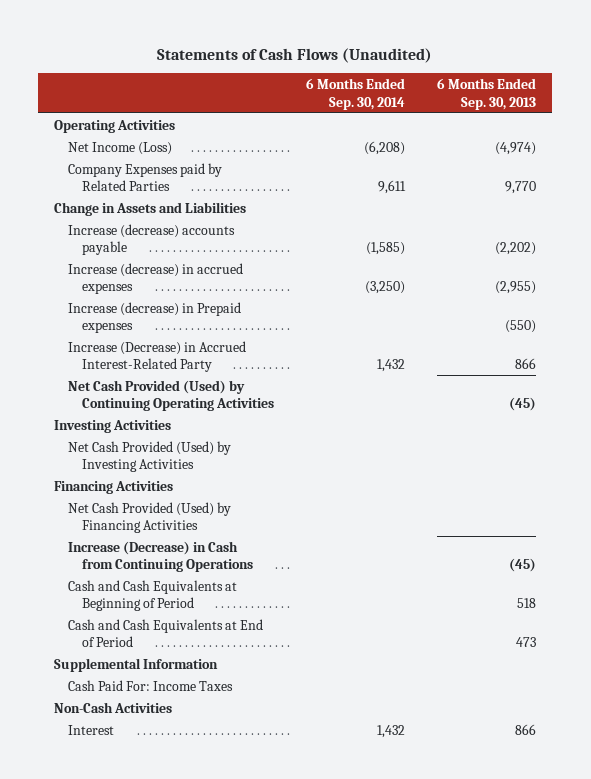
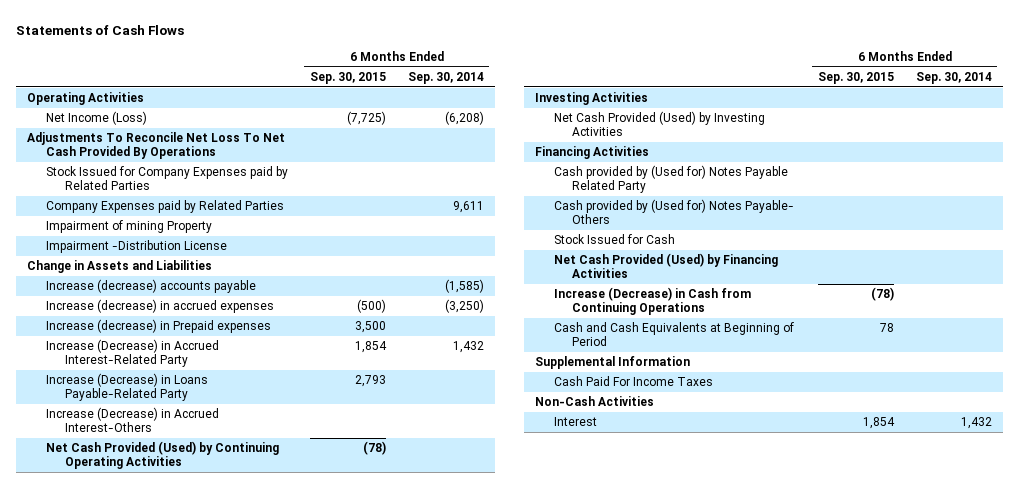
- Statements of Cash Flows (Unaudited)
+ Statements of Cash Flows
- | 6 Months Ended Sep. 30, 2014 | 6 Months Ended Sep. 30, 2013
+ | 6 Months Ended Sep. 30, 2015 | 6 Months Ended Sep. 30, 2014
+ Adjustments To Reconcile Net Loss To Net Cash Provided By Operations
+ Stock Issued for Company Expenses paid by Related Parties
+ Impairment of mining Property
+ Impairment -Distribution License
+ Increase (Decrease) in Loans Payable-Related Party | 2,793 |
+ Increase (Decrease) in Accrued Interest-Others
+ Cash provided by (Used for) Notes Payable Related Party
+ Cash provided by (Used for) Notes Payable- Others
+ Stock Issued for Cash
- Cash and Cash Equivalents at End of Period | | 473
- Cash Paid For: Income Taxes
+ Cash Paid For Income Taxes

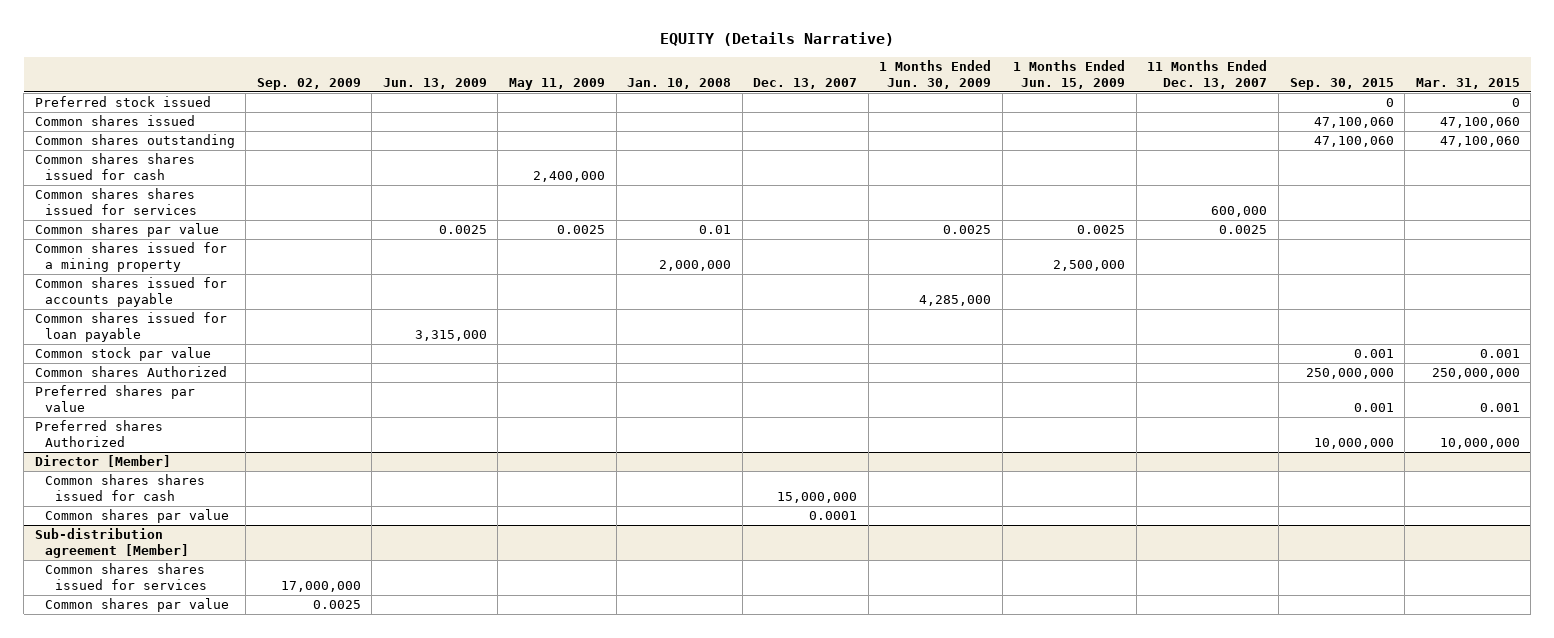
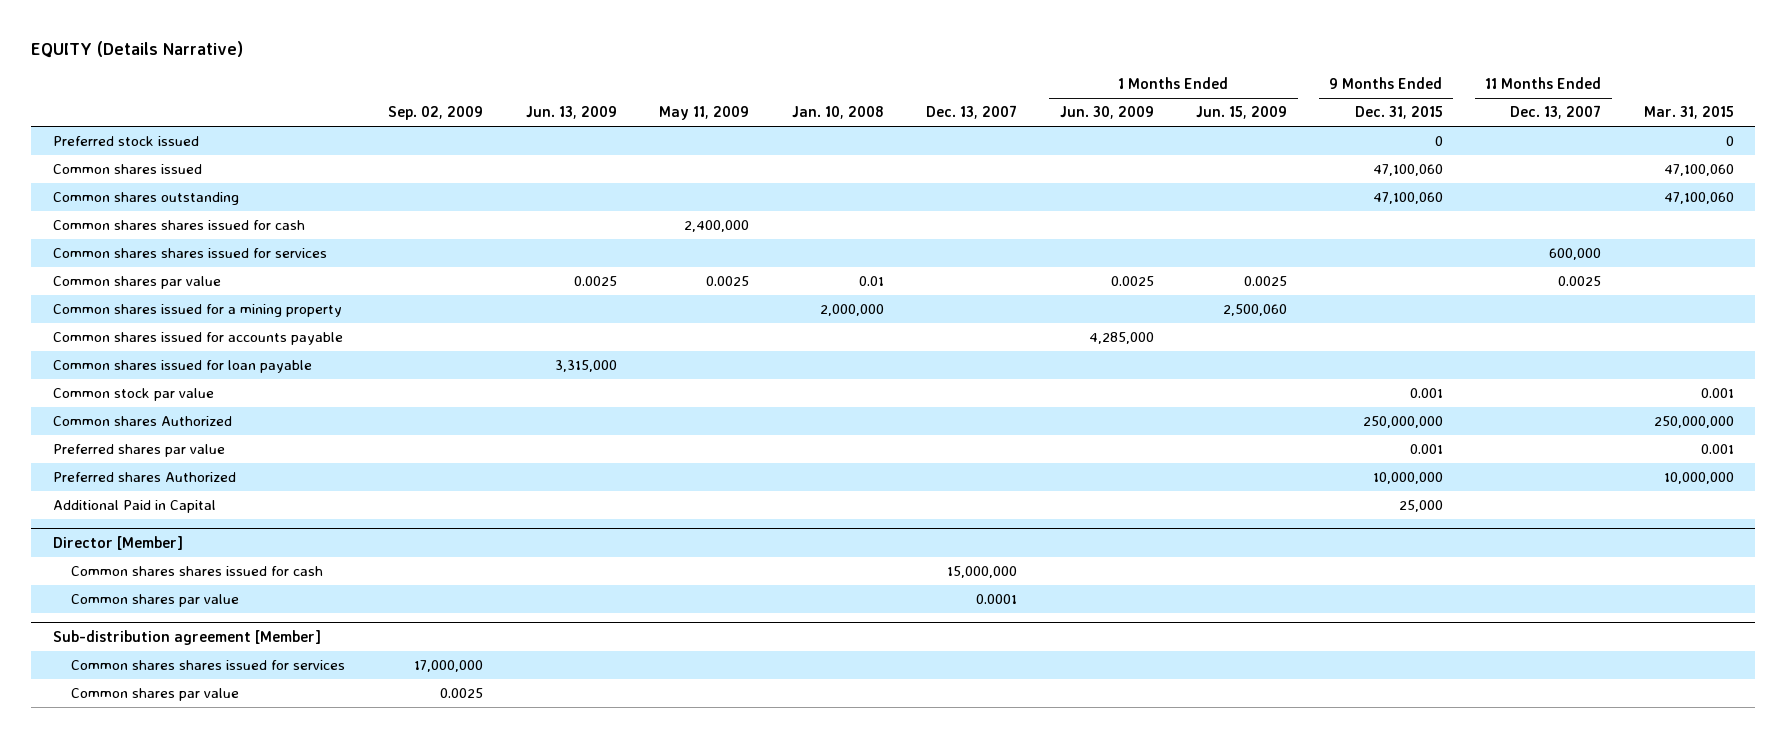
- | Sep. 02, 2009 | Jun. 13, 2009 | May 11, 2009 | Jan. 10, 2008 | Dec. 13, 2007 | 1 Months Ended Jun. 30, 2009 | 1 Months Ended Jun. 15, 2009 | 11 Months Ended Dec. 13, 2007 | Sep. 30, 2015 | Mar. 31, 2015
+ | Sep. 02, 2009 | Jun. 13, 2009 | May 11, 2009 | Jan. 10, 2008 | Dec. 13, 2007 | 1 Months Ended Jun. 30, 2009 | 1 Months Ended Jun. 15, 2009 | 9 Months Ended Dec. 31, 2015 | 11 Months Ended Dec. 13, 2007 | Mar. 31, 2015
- Common shares issued for a mining property | | | | 2,000,000 | | | 2,500,000 | | |
+ Common shares issued for a mining property | | | | 2,000,000 | | | 2,500,060 | | |
+ Additional Paid in Capital | | | | | | | | 25,000 | |

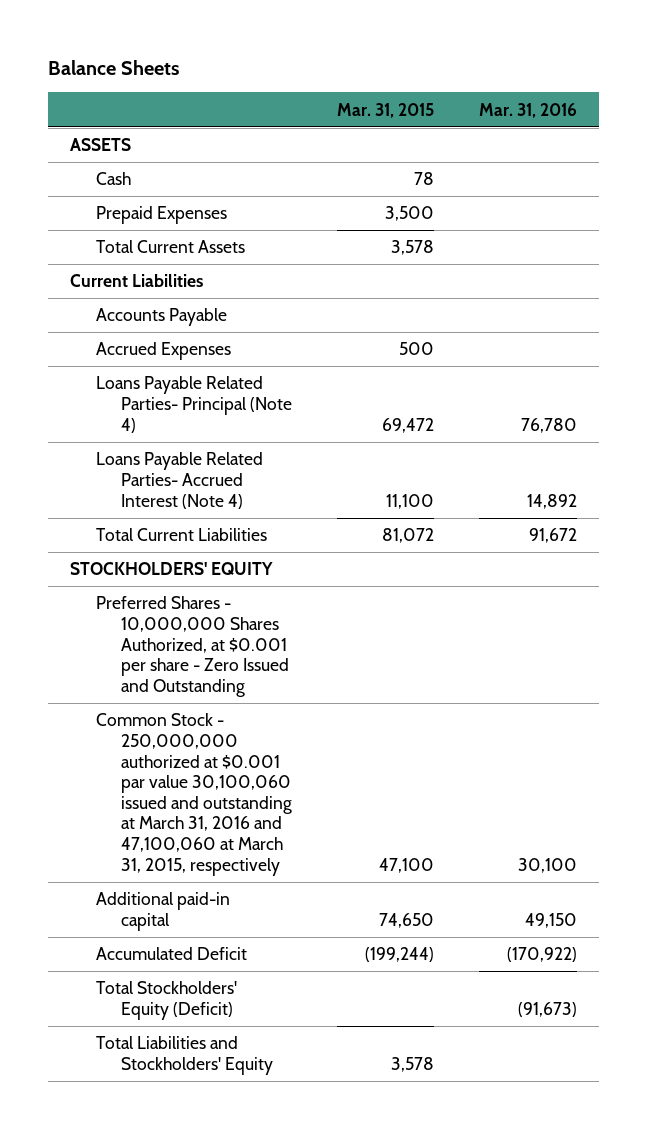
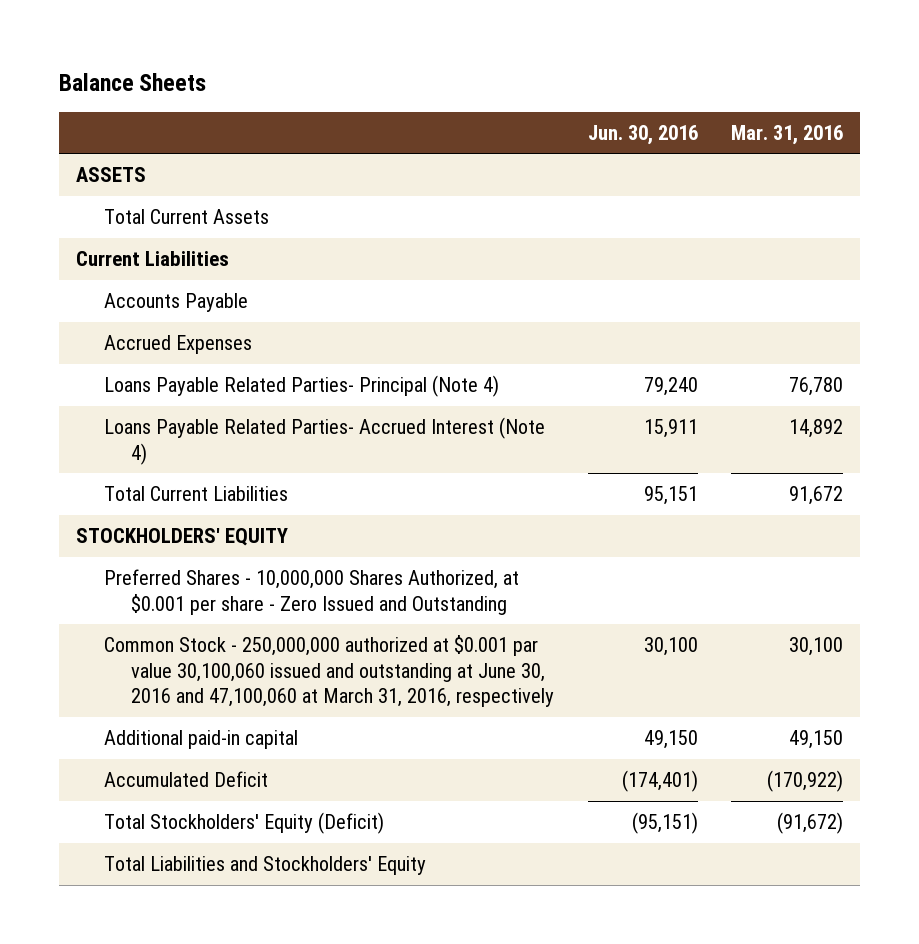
- | Mar. 31, 2015 | Mar. 31, 2016
+ | Jun. 30, 2016 | Mar. 31, 2016
- Cash | 78 |
- Prepaid Expenses | 3,500 |
- Common Stock - 250,000,000 authorized at $0.001 par value 30,100,060 issued and outstanding at March 31, 2016 and 47,100,060 at March 31, 2015, respectively | 47,100 | 30,100
+ Common Stock - 250,000,000 authorized at $0.001 par value 30,100,060 issued and outstanding at June 30, 2016 and 47,100,060 at March 31, 2016, respectively | 30,100 | 30,100
- Total Stockholders' Equity (Deficit) | | (91,673)
+ Total Stockholders' Equity (Deficit) | (95,151) | (91,672)

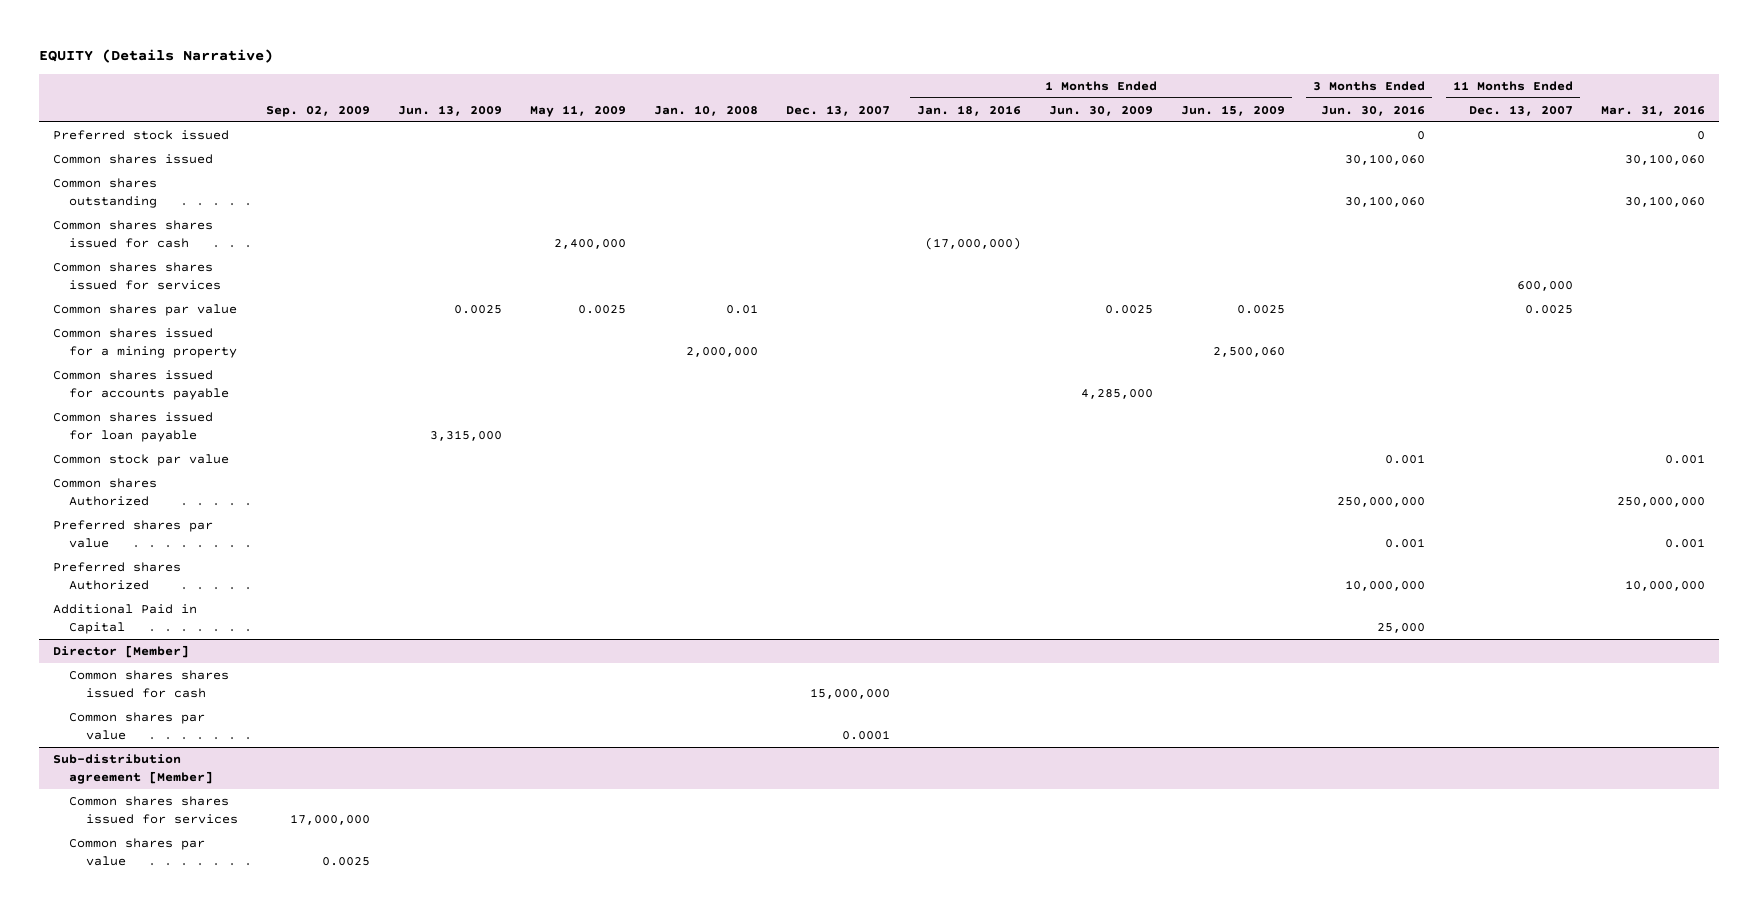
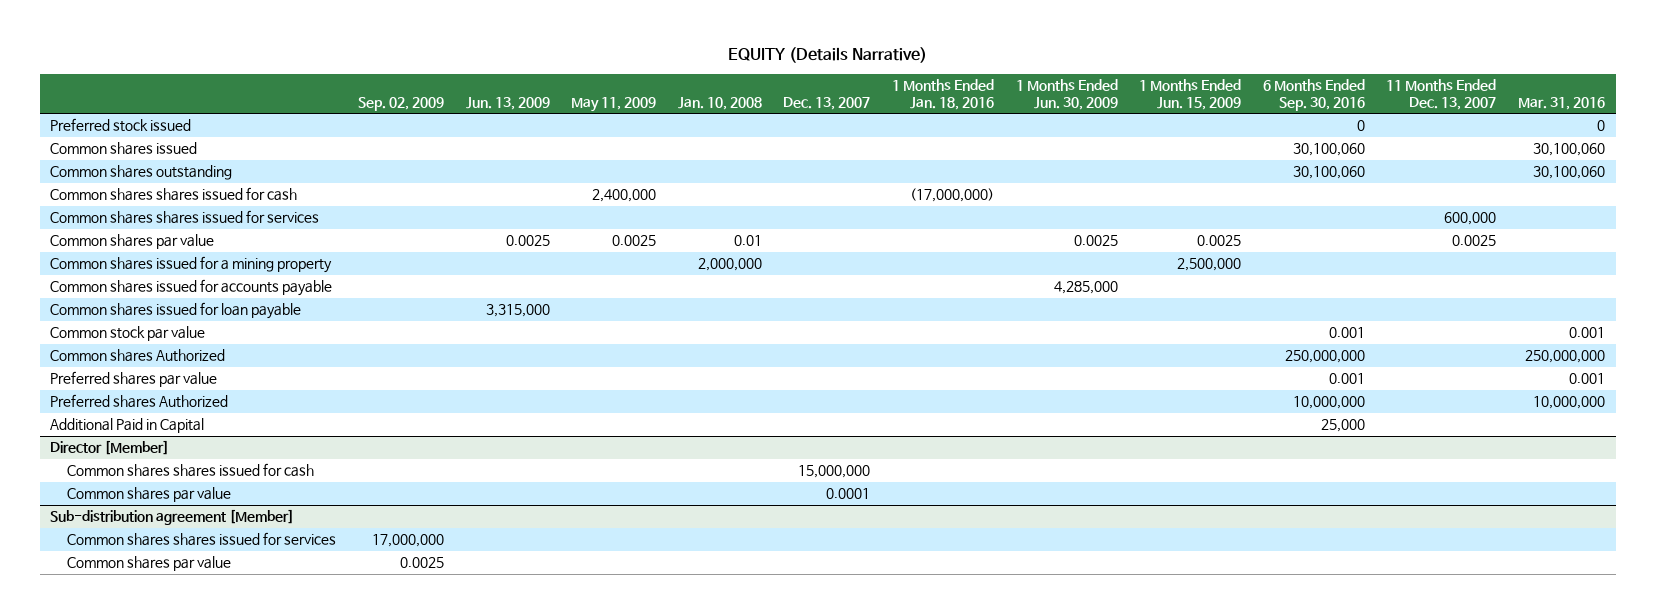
- | Sep. 02, 2009 | Jun. 13, 2009 | May 11, 2009 | Jan. 10, 2008 | Dec. 13, 2007 | 1 Months Ended Jan. 18, 2016 | 1 Months Ended Jun. 30, 2009 | 1 Months Ended Jun. 15, 2009 | 3 Months Ended Jun. 30, 2016 | 11 Months Ended Dec. 13, 2007 | Mar. 31, 2016
+ | Sep. 02, 2009 | Jun. 13, 2009 | May 11, 2009 | Jan. 10, 2008 | Dec. 13, 2007 | 1 Months Ended Jan. 18, 2016 | 1 Months Ended Jun. 30, 2009 | 1 Months Ended Jun. 15, 2009 | 6 Months Ended Sep. 30, 2016 | 11 Months Ended Dec. 13, 2007 | Mar. 31, 2016
- Common shares issued for a mining property | | | | 2,000,000 | | | | 2,500,060 | | |
+ Common shares issued for a mining property | | | | 2,000,000 | | | | 2,500,000 | | |

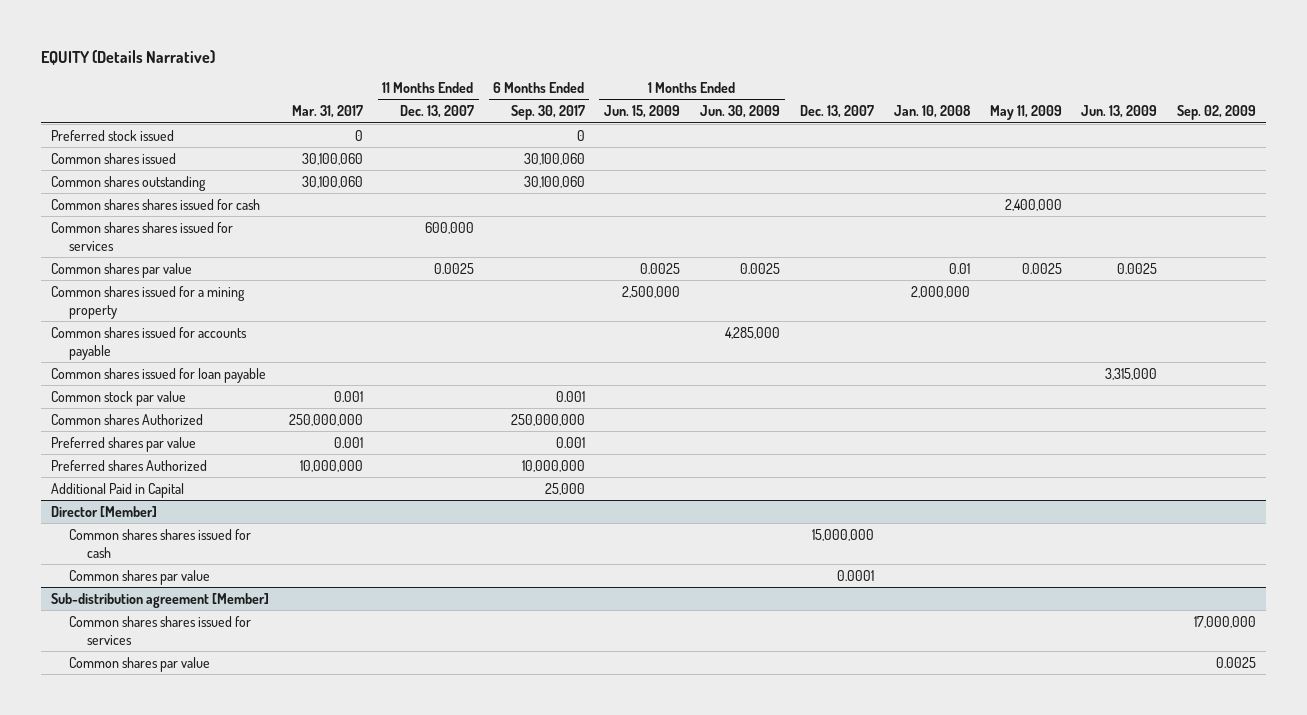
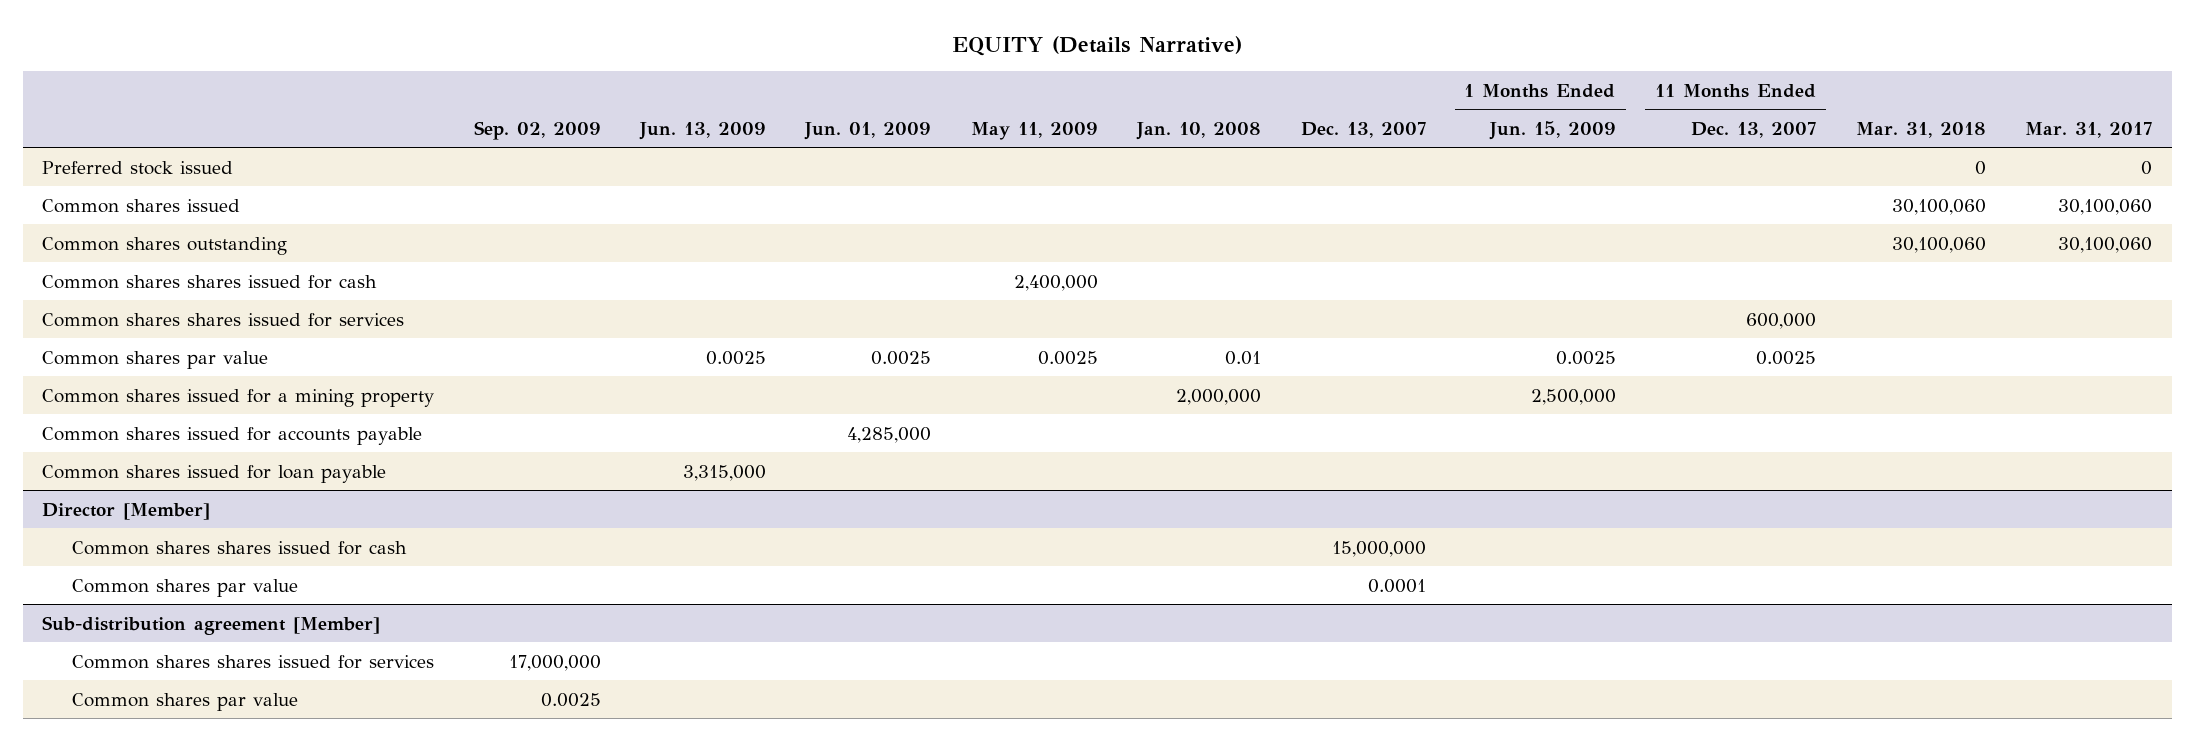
- | Mar. 31, 2017 | 11 Months Ended Dec. 13, 2007 | 6 Months Ended Sep. 30, 2017 | 1 Months Ended Jun. 15, 2009 | 1 Months Ended Jun. 30, 2009 | Dec. 13, 2007 | Jan. 10, 2008 | May 11, 2009 | Jun. 13, 2009 | Sep. 02, 2009
+ | Sep. 02, 2009 | Jun. 13, 2009 | Jun. 01, 2009 | May 11, 2009 | Jan. 10, 2008 | Dec. 13, 2007 | 1 Months Ended Jun. 15, 2009 | 11 Months Ended Dec. 13, 2007 | Mar. 31, 2018 | Mar. 31, 2017
- Common stock par value | 0.001 | | 0.001 | | | | | | |
- Common shares Authorized | 250,000,000 | | 250,000,000 | | | | | | |
- Preferred shares par value | 0.001 | | 0.001 | | | | | | |
- Preferred shares Authorized | 10,000,000 | | 10,000,000 | | | | | | |
- Additional Paid in Capital | | | 25,000 | | | | | | |

